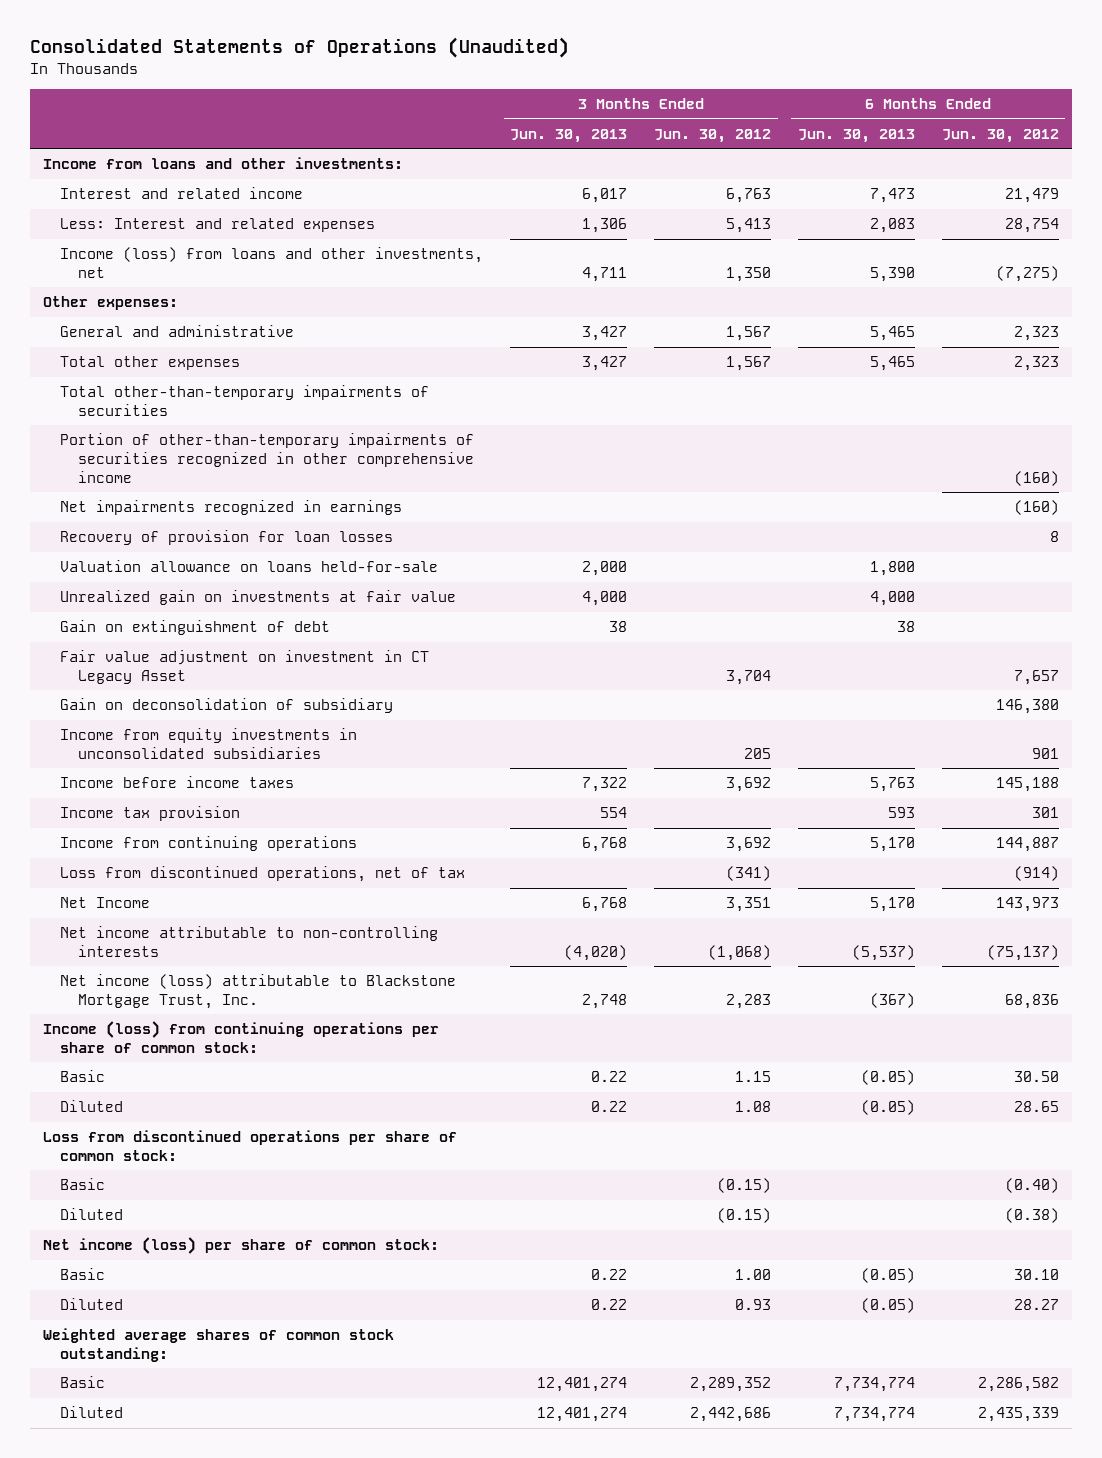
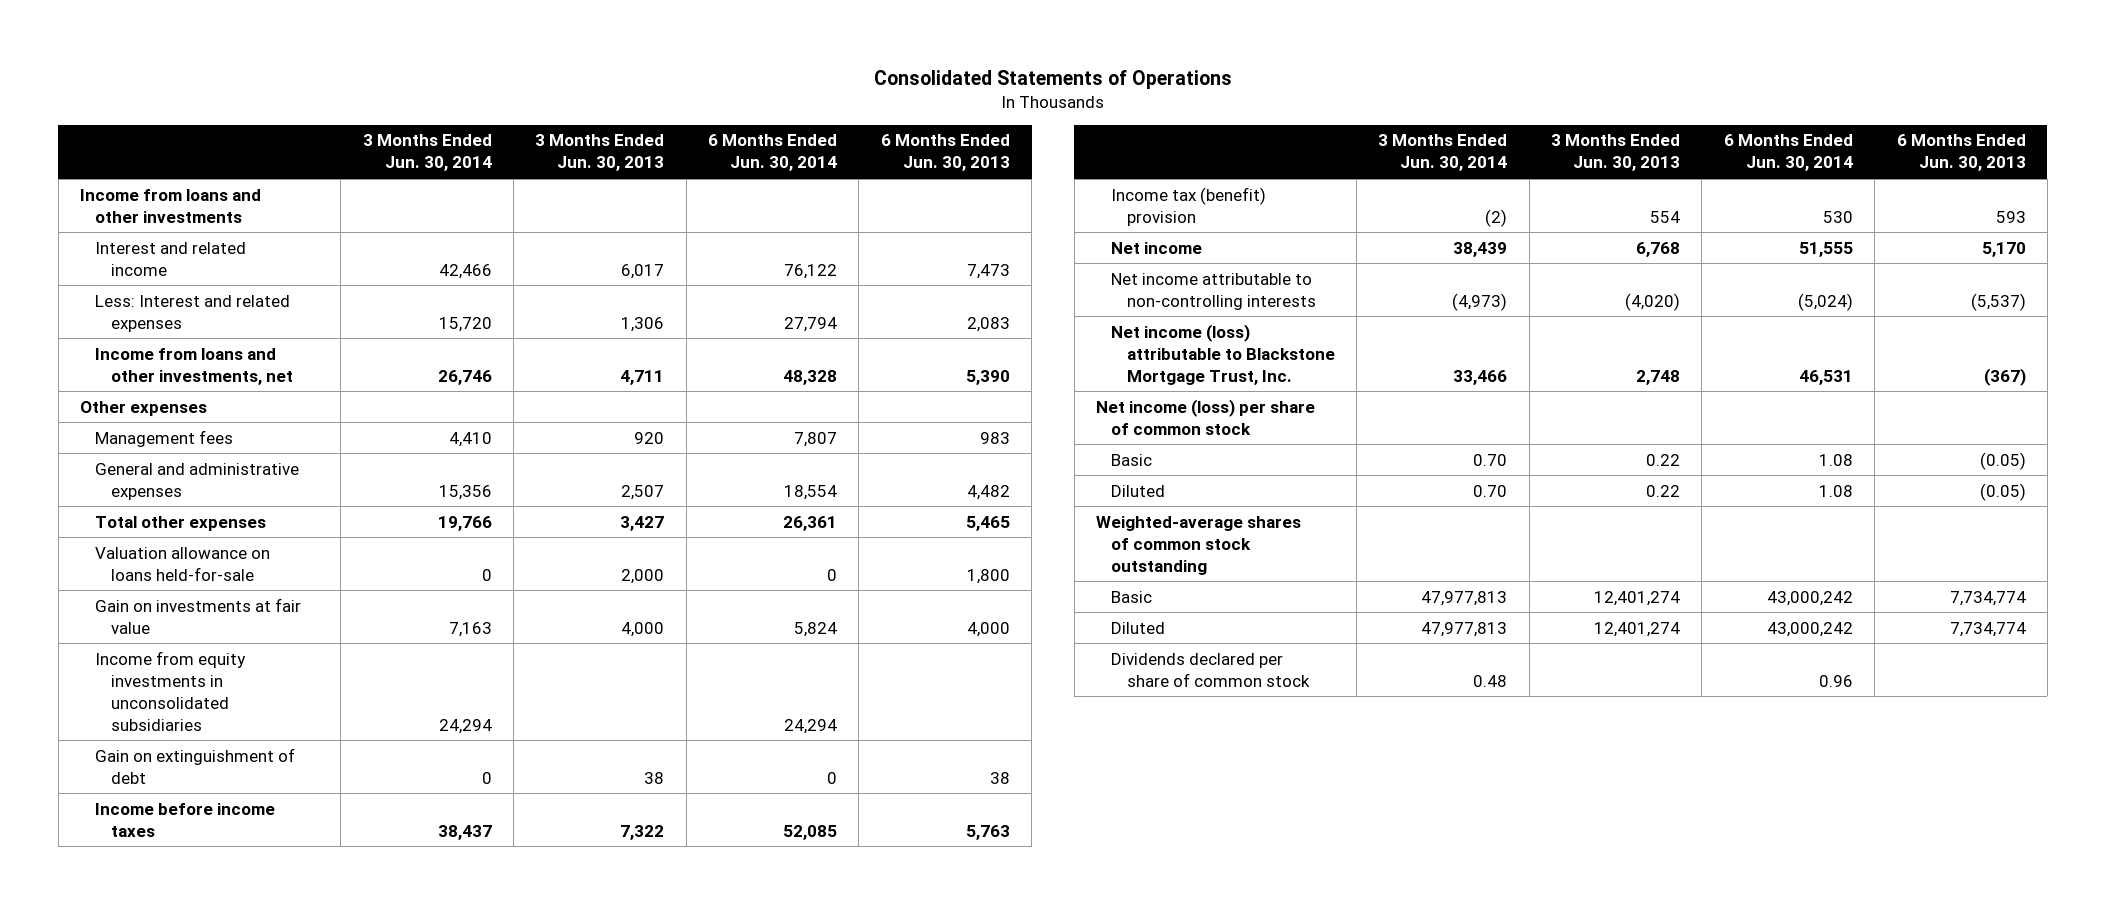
- Consolidated Statements of Operations (Unaudited)
+ Consolidated Statements of Operations
- | 3 Months Ended Jun. 30, 2013 | 3 Months Ended Jun. 30, 2012 | 6 Months Ended Jun. 30, 2013 | 6 Months Ended Jun. 30, 2012
+ | 3 Months Ended Jun. 30, 2014 | 3 Months Ended Jun. 30, 2013 | 6 Months Ended Jun. 30, 2014 | 6 Months Ended Jun. 30, 2013
- Income from loans and other investments:
+ Income from loans and other investments
- Income (loss) from loans and other investments, net | 4,711 | 1,350 | 5,390 | (7,275)
- Other expenses:
- General and administrative | 3,427 | 1,567 | 5,465 | 2,323
+ Income from loans and other investments, net | 26,746 | 4,711 | 48,328 | 5,390
+ Other expenses
+ Management fees | 4,410 | 920 | 7,807 | 983
+ General and administrative expenses | 15,356 | 2,507 | 18,554 | 4,482
- Total other-than-temporary impairments of securities
- Portion of other-than-temporary impairments of securities recognized in other comprehensive income | | | | (160)
- Net impairments recognized in earnings | | | | (160)
- Recovery of provision for loan losses | | | | 8
- Unrealized gain on investments at fair value | 4,000 | | 4,000 |
- Fair value adjustment on investment in CT Legacy Asset | | 3,704 | | 7,657
- Gain on deconsolidation of subsidiary | | | | 146,380
+ Gain on investments at fair value | 7,163 | 4,000 | 5,824 | 4,000
moved down: Gain on extinguishment of debt | 0 | 38 | 0 | 38
- Income tax provision | 554 | | 593 | 301
- Income from continuing operations | 6,768 | 3,692 | 5,170 | 144,887
- Loss from discontinued operations, net of tax | | (341) | | (914)
- Net Income | 6,768 | 3,351 | 5,170 | 143,973
+ Income tax (benefit) provision | (2) | 554 | 530 | 593
+ Net income | 38,439 | 6,768 | 51,555 | 5,170
- Income (loss) from continuing operations per share of common stock:
- Basic | 0.22 | 1.15 | (0.05) | 30.50
- Diluted | 0.22 | 1.08 | (0.05) | 28.65
- Loss from discontinued operations per share of common stock:
- Basic | | (0.15) | | (0.40)
- Diluted | | (0.15) | | (0.38)
- Net income (loss) per share of common stock:
+ Net income (loss) per share of common stock
- Weighted average shares of common stock outstanding:
+ Weighted-average shares of common stock outstanding
+ Dividends declared per share of common stock | 0.48 | | 0.96 |

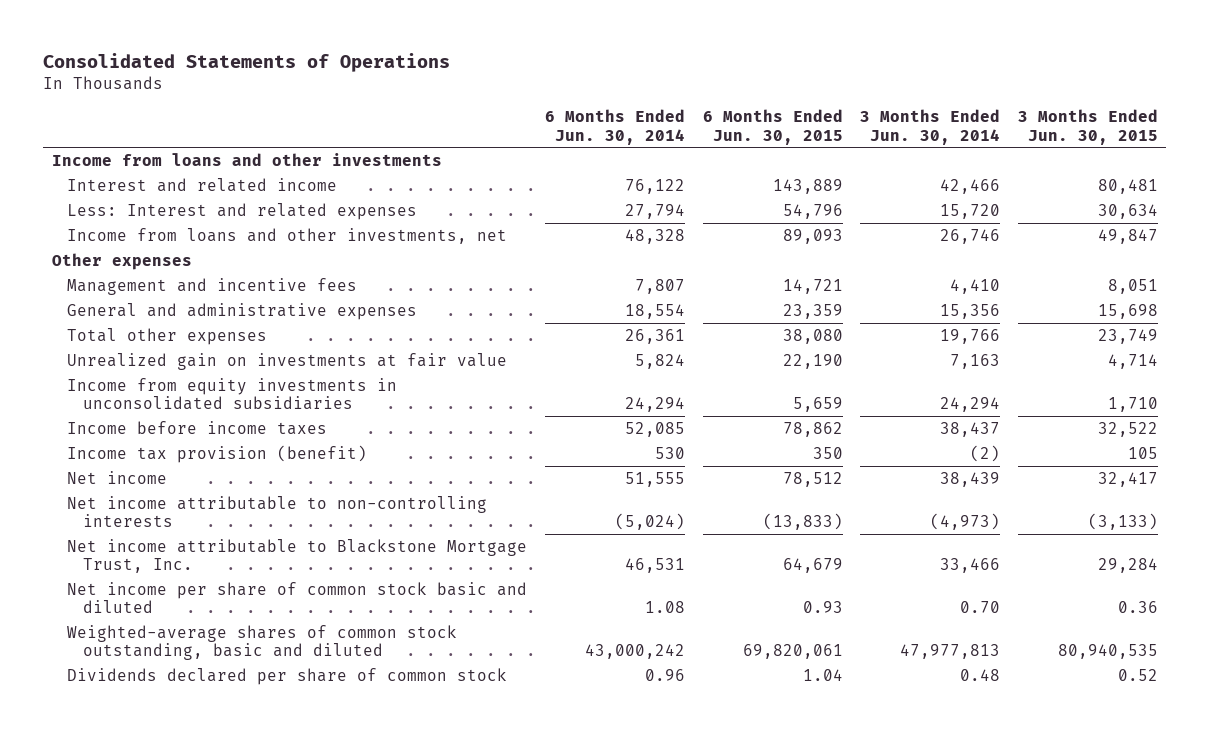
- | 3 Months Ended Jun. 30, 2014 | 3 Months Ended Jun. 30, 2013 | 6 Months Ended Jun. 30, 2014 | 6 Months Ended Jun. 30, 2013
+ | 6 Months Ended Jun. 30, 2014 | 6 Months Ended Jun. 30, 2015 | 3 Months Ended Jun. 30, 2014 | 3 Months Ended Jun. 30, 2015
- Management fees | 4,410 | 920 | 7,807 | 983
+ Management and incentive fees | 7,807 | 14,721 | 4,410 | 8,051
- Valuation allowance on loans held-for-sale | 0 | 2,000 | 0 | 1,800
- Gain on investments at fair value | 7,163 | 4,000 | 5,824 | 4,000
+ Unrealized gain on investments at fair value | 5,824 | 22,190 | 7,163 | 4,714
- Gain on extinguishment of debt | 0 | 38 | 0 | 38
- Income tax (benefit) provision | (2) | 554 | 530 | 593
+ Income tax provision (benefit) | 530 | 350 | (2) | 105
- Net income (loss) attributable to Blackstone Mortgage Trust, Inc. | 33,466 | 2,748 | 46,531 | (367)
- Net income (loss) per share of common stock
- Basic | 0.70 | 0.22 | 1.08 | (0.05)
- Diluted | 0.70 | 0.22 | 1.08 | (0.05)
- Weighted-average shares of common stock outstanding
- Basic | 47,977,813 | 12,401,274 | 43,000,242 | 7,734,774
- Diluted | 47,977,813 | 12,401,274 | 43,000,242 | 7,734,774
+ Net income attributable to Blackstone Mortgage Trust, Inc. | 46,531 | 64,679 | 33,466 | 29,284
+ Net income per share of common stock basic and diluted | 1.08 | 0.93 | 0.70 | 0.36
+ Weighted-average shares of common stock outstanding, basic and diluted | 43,000,242 | 69,820,061 | 47,977,813 | 80,940,535

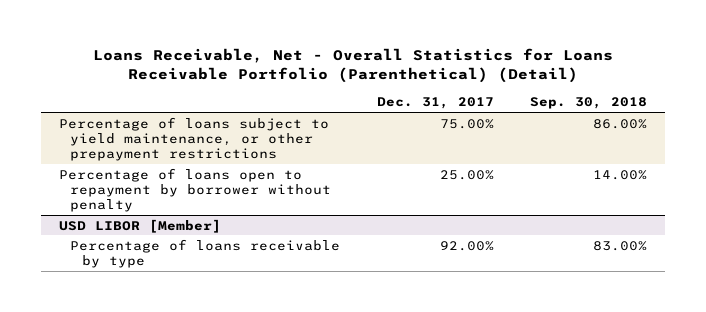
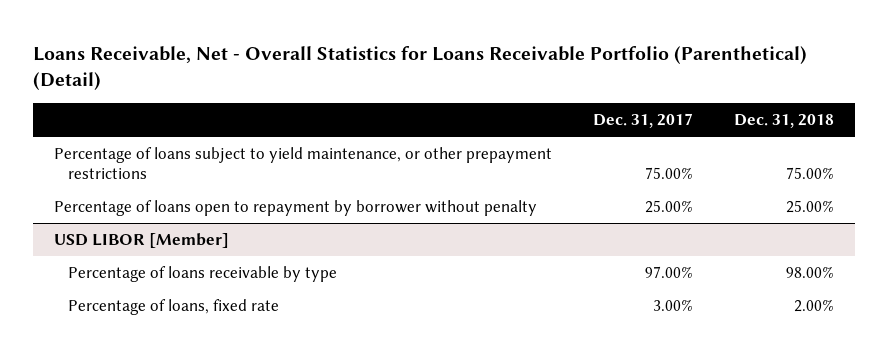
- | Dec. 31, 2017 | Sep. 30, 2018
+ | Dec. 31, 2017 | Dec. 31, 2018
@ USD LIBOR [Member]
- Percentage of loans receivable by type | 92.00% | 83.00%
+ Percentage of loans receivable by type | 97.00% | 98.00%
+ Percentage of loans, fixed rate | 3.00% | 2.00%

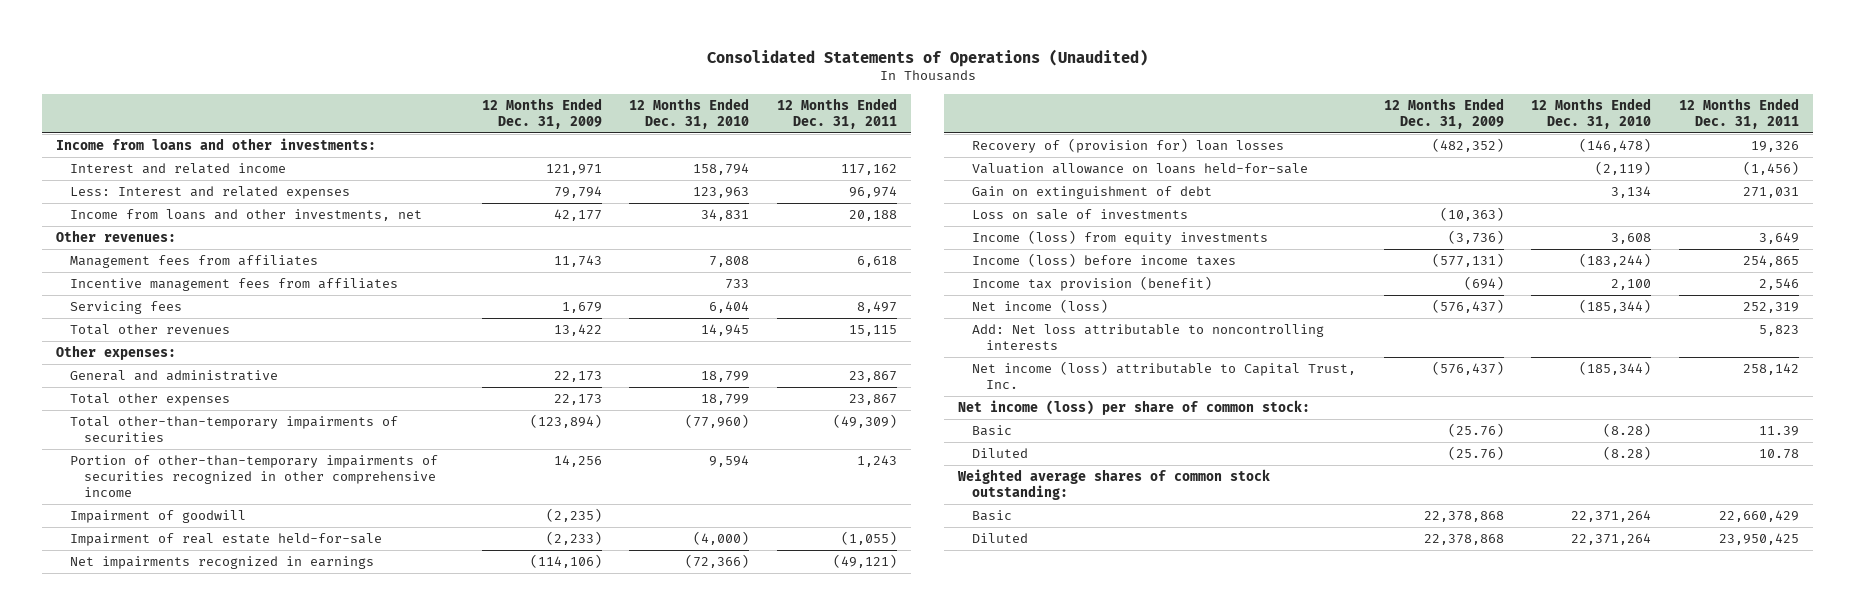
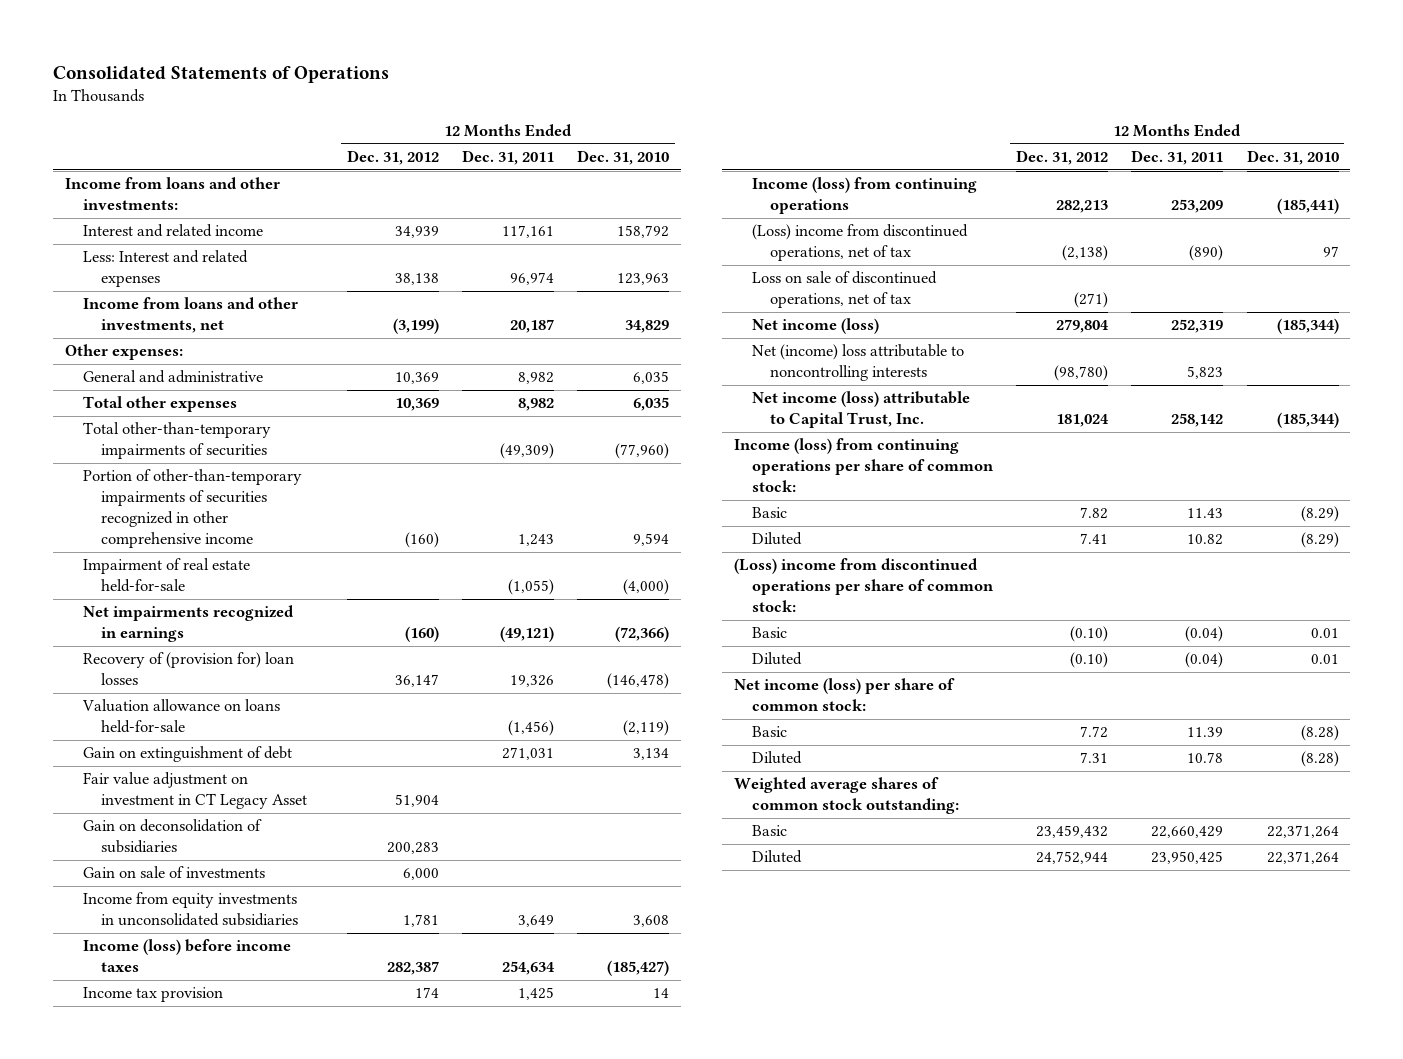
- Consolidated Statements of Operations (Unaudited)
+ Consolidated Statements of Operations
- | 12 Months Ended Dec. 31, 2009 | 12 Months Ended Dec. 31, 2010 | 12 Months Ended Dec. 31, 2011
+ | 12 Months Ended Dec. 31, 2012 | 12 Months Ended Dec. 31, 2011 | 12 Months Ended Dec. 31, 2010
- Interest and related income | 121,971 | 158,794 | 117,162
+ Interest and related income | 34,939 | 117,161 | 158,792
- Income from loans and other investments, net | 42,177 | 34,831 | 20,188
- Other revenues:
- Management fees from affiliates | 11,743 | 7,808 | 6,618
- Incentive management fees from affiliates | | 733 |
- Servicing fees | 1,679 | 6,404 | 8,497
- Total other revenues | 13,422 | 14,945 | 15,115
+ Income from loans and other investments, net | (3,199) | 20,187 | 34,829
- General and administrative | 22,173 | 18,799 | 23,867
- Total other expenses | 22,173 | 18,799 | 23,867
+ General and administrative | 10,369 | 8,982 | 6,035
+ Total other expenses | 10,369 | 8,982 | 6,035
- Impairment of goodwill | (2,235) | |
- Loss on sale of investments | (10,363) | |
- Income (loss) from equity investments | (3,736) | 3,608 | 3,649
- Income (loss) before income taxes | (577,131) | (183,244) | 254,865
- Income tax provision (benefit) | (694) | 2,100 | 2,546
+ Fair value adjustment on investment in CT Legacy Asset | 51,904 | |
+ Gain on deconsolidation of subsidiaries | 200,283 | |
+ Gain on sale of investments | 6,000 | |
+ Income from equity investments in unconsolidated subsidiaries | 1,781 | 3,649 | 3,608
+ Income (loss) before income taxes | 282,387 | 254,634 | (185,427)
+ Income tax provision | 174 | 1,425 | 14
+ Income (loss) from continuing operations | 282,213 | 253,209 | (185,441)
+ (Loss) income from discontinued operations, net of tax | (2,138) | (890) | 97
+ Loss on sale of discontinued operations, net of tax | (271) | |
- Add: Net loss attributable to noncontrolling interests | | | 5,823
+ Net (income) loss attributable to noncontrolling interests | (98,780) | 5,823 |
+ Income (loss) from continuing operations per share of common stock:
+ Basic | 7.82 | 11.43 | (8.29)
+ Diluted | 7.41 | 10.82 | (8.29)
+ (Loss) income from discontinued operations per share of common stock:
+ Basic | (0.10) | (0.04) | 0.01
+ Diluted | (0.10) | (0.04) | 0.01

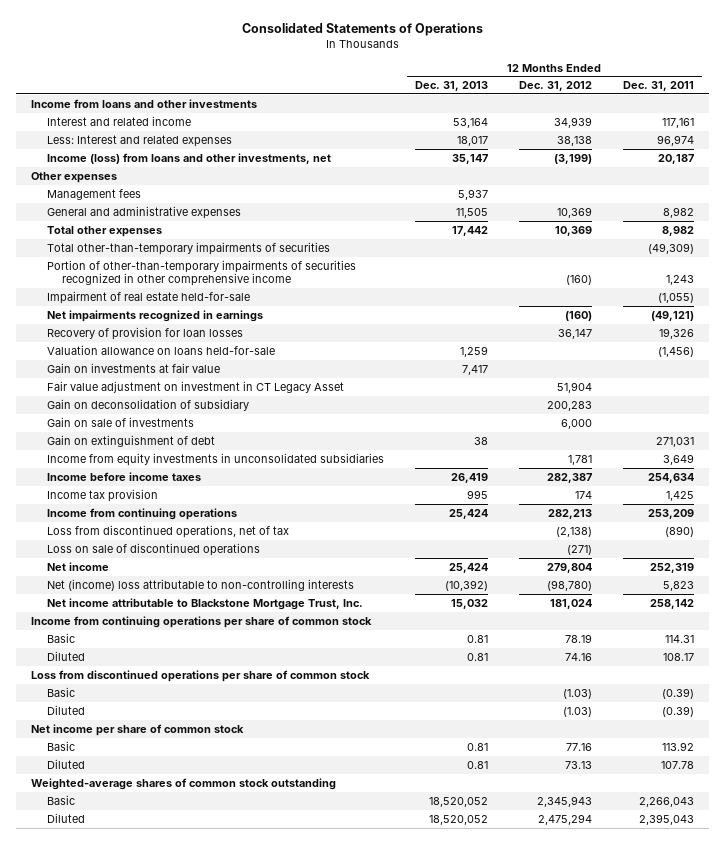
- | 12 Months Ended Dec. 31, 2012 | 12 Months Ended Dec. 31, 2011 | 12 Months Ended Dec. 31, 2010
+ | 12 Months Ended Dec. 31, 2013 | 12 Months Ended Dec. 31, 2012 | 12 Months Ended Dec. 31, 2011
- Income from loans and other investments:
+ Income from loans and other investments
- Income from loans and other investments, net | (3,199) | 20,187 | 34,829
- Other expenses:
- General and administrative | 10,369 | 8,982 | 6,035
+ Income (loss) from loans and other investments, net | 35,147 | (3,199) | 20,187
+ Other expenses
+ Management fees | 5,937 | |
+ General and administrative expenses | 11,505 | 10,369 | 8,982
- Recovery of (provision for) loan losses | 36,147 | 19,326 | (146,478)
+ Recovery of provision for loan losses | | 36,147 | 19,326
+ Gain on investments at fair value | 7,417 | |
- Gain on deconsolidation of subsidiaries | 200,283 | |
+ Gain on deconsolidation of subsidiary | | 200,283 |
moved down: Gain on extinguishment of debt | 38 | | 271,031
- Income (loss) before income taxes | 282,387 | 254,634 | (185,427)
+ Income before income taxes | 26,419 | 282,387 | 254,634
- Income (loss) from continuing operations | 282,213 | 253,209 | (185,441)
- (Loss) income from discontinued operations, net of tax | (2,138) | (890) | 97
- Loss on sale of discontinued operations, net of tax | (271) | |
- Net income (loss) | 279,804 | 252,319 | (185,344)
- Net (income) loss attributable to noncontrolling interests | (98,780) | 5,823 |
- Net income (loss) attributable to Capital Trust, Inc. | 181,024 | 258,142 | (185,344)
- Income (loss) from continuing operations per share of common stock:
- Basic | 7.82 | 11.43 | (8.29)
- Diluted | 7.41 | 10.82 | (8.29)
- (Loss) income from discontinued operations per share of common stock:
- Basic | (0.10) | (0.04) | 0.01
- Diluted | (0.10) | (0.04) | 0.01
- Net income (loss) per share of common stock:
- Basic | 7.72 | 11.39 | (8.28)
- Diluted | 7.31 | 10.78 | (8.28)
- Weighted average shares of common stock outstanding:
- Basic | 23,459,432 | 22,660,429 | 22,371,264
- Diluted | 24,752,944 | 23,950,425 | 22,371,264
+ Income from continuing operations | 25,424 | 282,213 | 253,209
+ Loss from discontinued operations, net of tax | | (2,138) | (890)
+ Loss on sale of discontinued operations | | (271) |
+ Net income | 25,424 | 279,804 | 252,319
+ Net (income) loss attributable to non-controlling interests | (10,392) | (98,780) | 5,823
+ Net income attributable to Blackstone Mortgage Trust, Inc. | 15,032 | 181,024 | 258,142
+ Income from continuing operations per share of common stock
+ Basic | 0.81 | 78.19 | 114.31
+ Diluted | 0.81 | 74.16 | 108.17
+ Loss from discontinued operations per share of common stock
+ Basic | | (1.03) | (0.39)
+ Diluted | | (1.03) | (0.39)
+ Net income per share of common stock
+ Basic | 0.81 | 77.16 | 113.92
+ Diluted | 0.81 | 73.13 | 107.78
+ Weighted-average shares of common stock outstanding
+ Basic | 18,520,052 | 2,345,943 | 2,266,043
+ Diluted | 18,520,052 | 2,475,294 | 2,395,043

